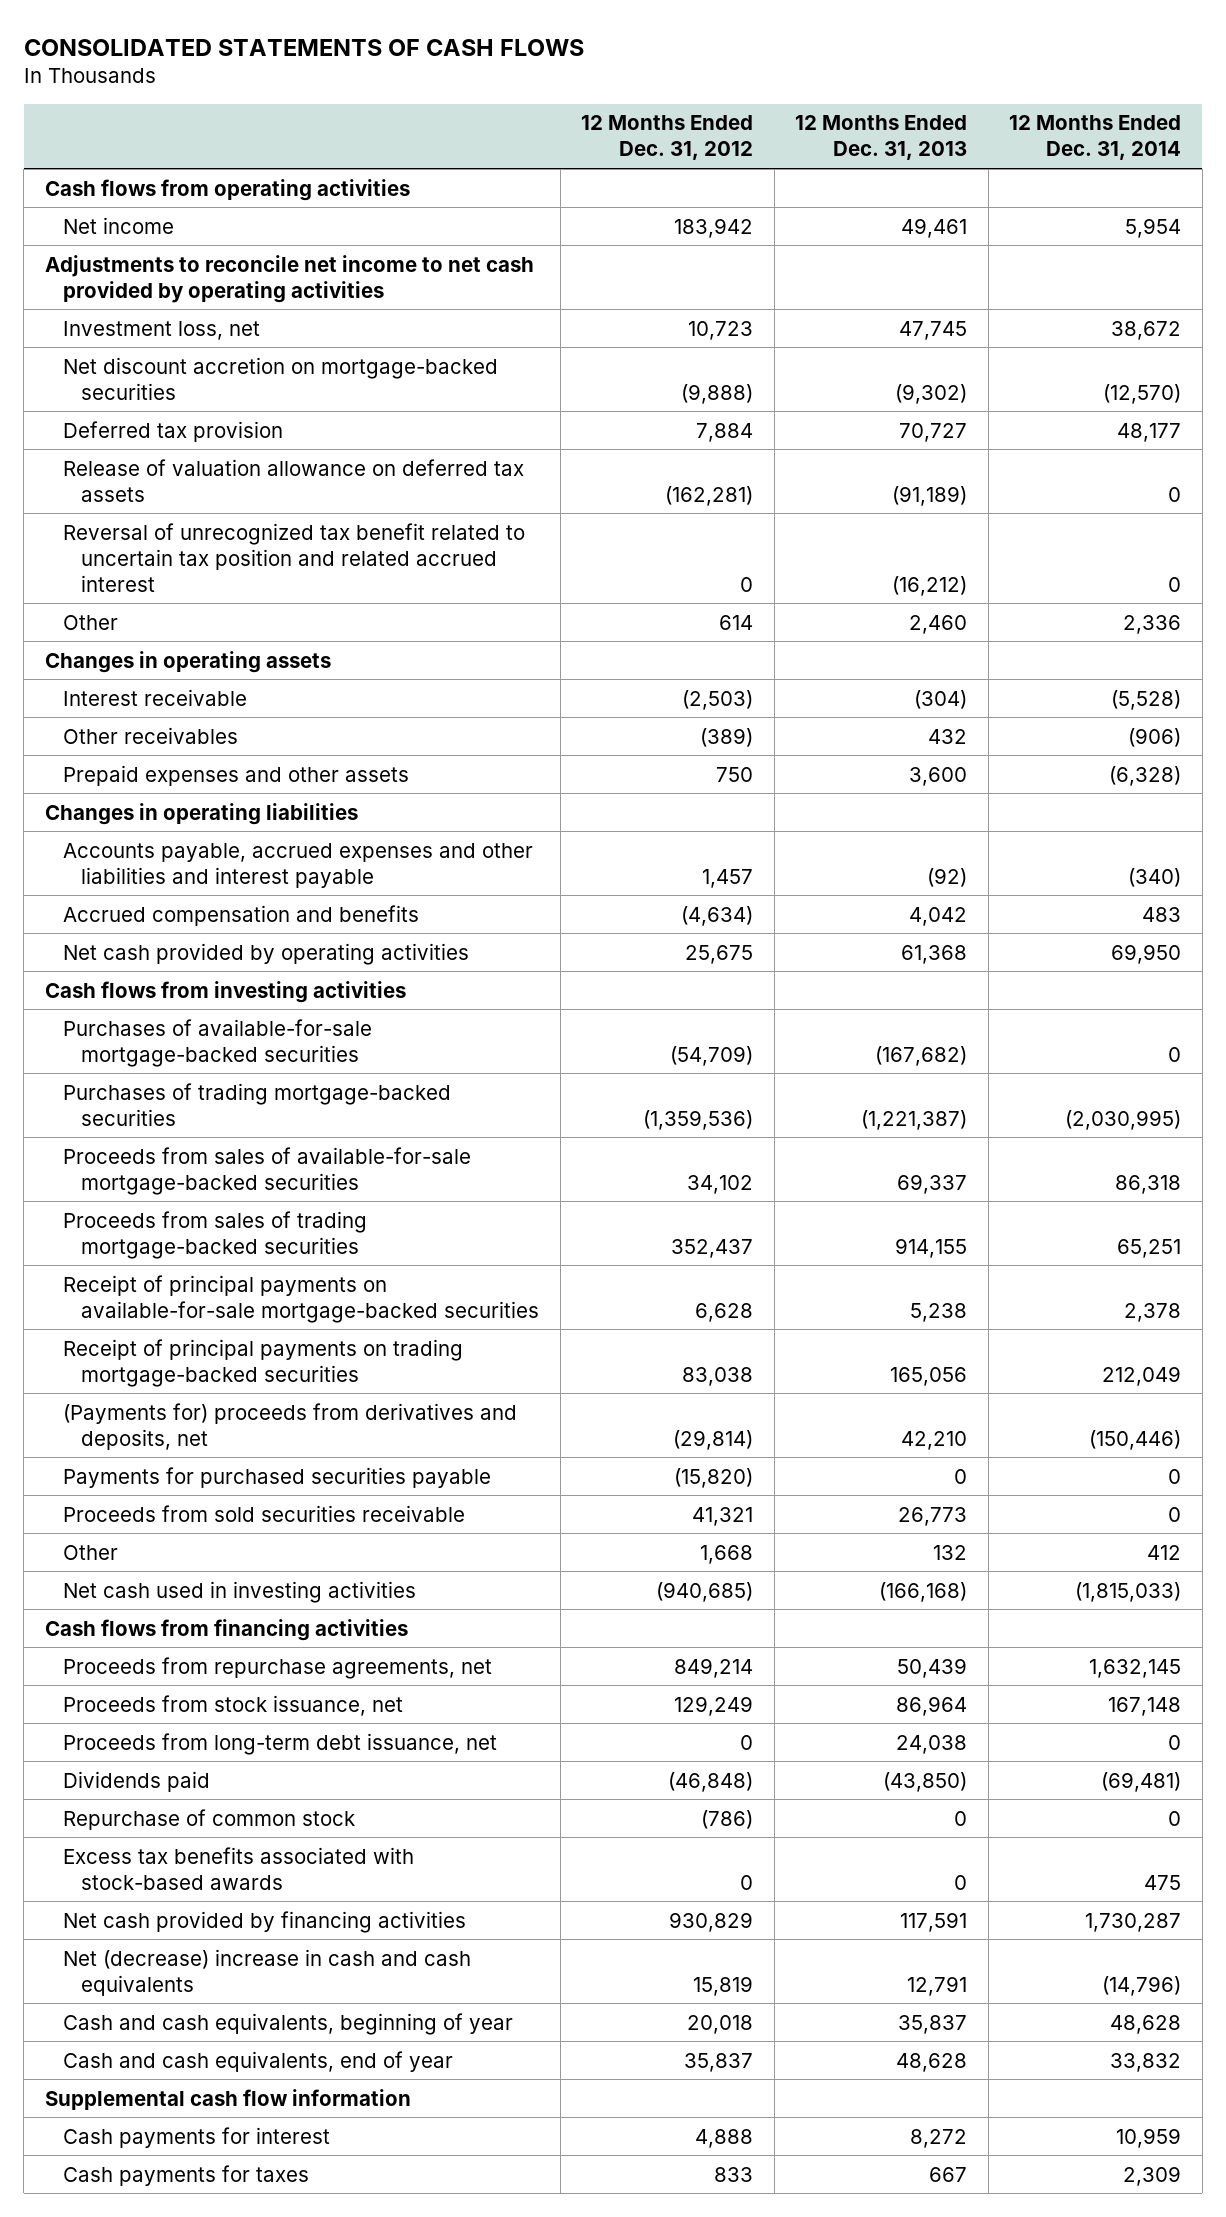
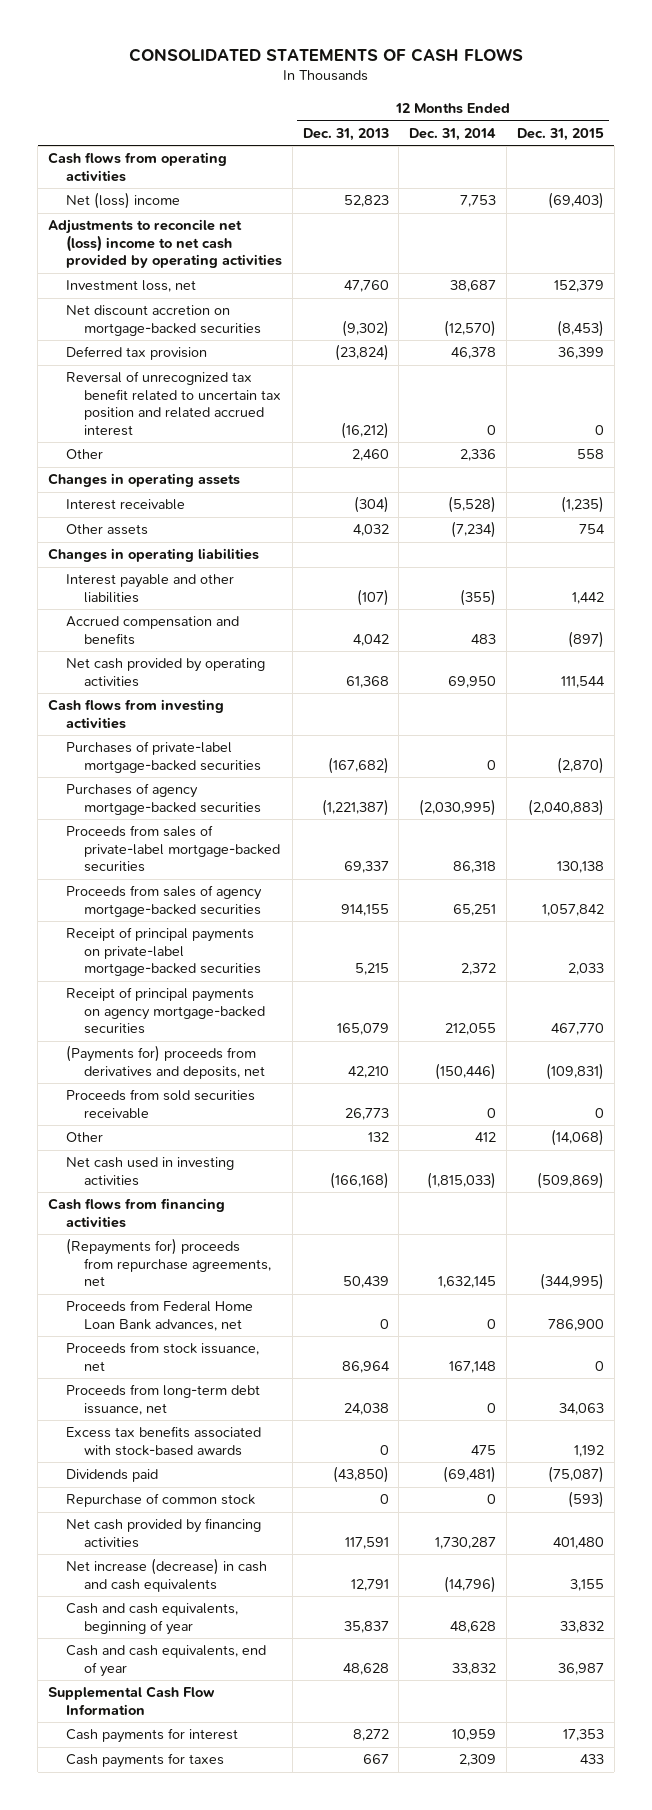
- | 12 Months Ended Dec. 31, 2012 | 12 Months Ended Dec. 31, 2013 | 12 Months Ended Dec. 31, 2014
+ | 12 Months Ended Dec. 31, 2013 | 12 Months Ended Dec. 31, 2014 | 12 Months Ended Dec. 31, 2015
- Net income | 183,942 | 49,461 | 5,954
- Adjustments to reconcile net income to net cash provided by operating activities
- Investment loss, net | 10,723 | 47,745 | 38,672
+ Net (loss) income | 52,823 | 7,753 | (69,403)
+ Adjustments to reconcile net (loss) income to net cash provided by operating activities
+ Investment loss, net | 47,760 | 38,687 | 152,379
- Deferred tax provision | 7,884 | 70,727 | 48,177
- Release of valuation allowance on deferred tax assets | (162,281) | (91,189) | 0
+ Deferred tax provision | (23,824) | 46,378 | 36,399
- Other receivables | (389) | 432 | (906)
- Prepaid expenses and other assets | 750 | 3,600 | (6,328)
+ Other assets | 4,032 | (7,234) | 754
- Accounts payable, accrued expenses and other liabilities and interest payable | 1,457 | (92) | (340)
+ Interest payable and other liabilities | (107) | (355) | 1,442
- Purchases of available-for-sale mortgage-backed securities | (54,709) | (167,682) | 0
- Purchases of trading mortgage-backed securities | (1,359,536) | (1,221,387) | (2,030,995)
- Proceeds from sales of available-for-sale mortgage-backed securities | 34,102 | 69,337 | 86,318
- Proceeds from sales of trading mortgage-backed securities | 352,437 | 914,155 | 65,251
- Receipt of principal payments on available-for-sale mortgage-backed securities | 6,628 | 5,238 | 2,378
- Receipt of principal payments on trading mortgage-backed securities | 83,038 | 165,056 | 212,049
+ Purchases of private-label mortgage-backed securities | (167,682) | 0 | (2,870)
+ Purchases of agency mortgage-backed securities | (1,221,387) | (2,030,995) | (2,040,883)
+ Proceeds from sales of private-label mortgage-backed securities | 69,337 | 86,318 | 130,138
+ Proceeds from sales of agency mortgage-backed securities | 914,155 | 65,251 | 1,057,842
+ Receipt of principal payments on private-label mortgage-backed securities | 5,215 | 2,372 | 2,033
+ Receipt of principal payments on agency mortgage-backed securities | 165,079 | 212,055 | 467,770
- Payments for purchased securities payable | (15,820) | 0 | 0
- Proceeds from repurchase agreements, net | 849,214 | 50,439 | 1,632,145
+ (Repayments for) proceeds from repurchase agreements, net | 50,439 | 1,632,145 | (344,995)
+ Proceeds from Federal Home Loan Bank advances, net | 0 | 0 | 786,900
moved up: Excess tax benefits associated with stock-based awards | 0 | 475 | 1,192
- Net (decrease) increase in cash and cash equivalents | 15,819 | 12,791 | (14,796)
+ Net increase (decrease) in cash and cash equivalents | 12,791 | (14,796) | 3,155
- Supplemental cash flow information
+ Supplemental Cash Flow Information

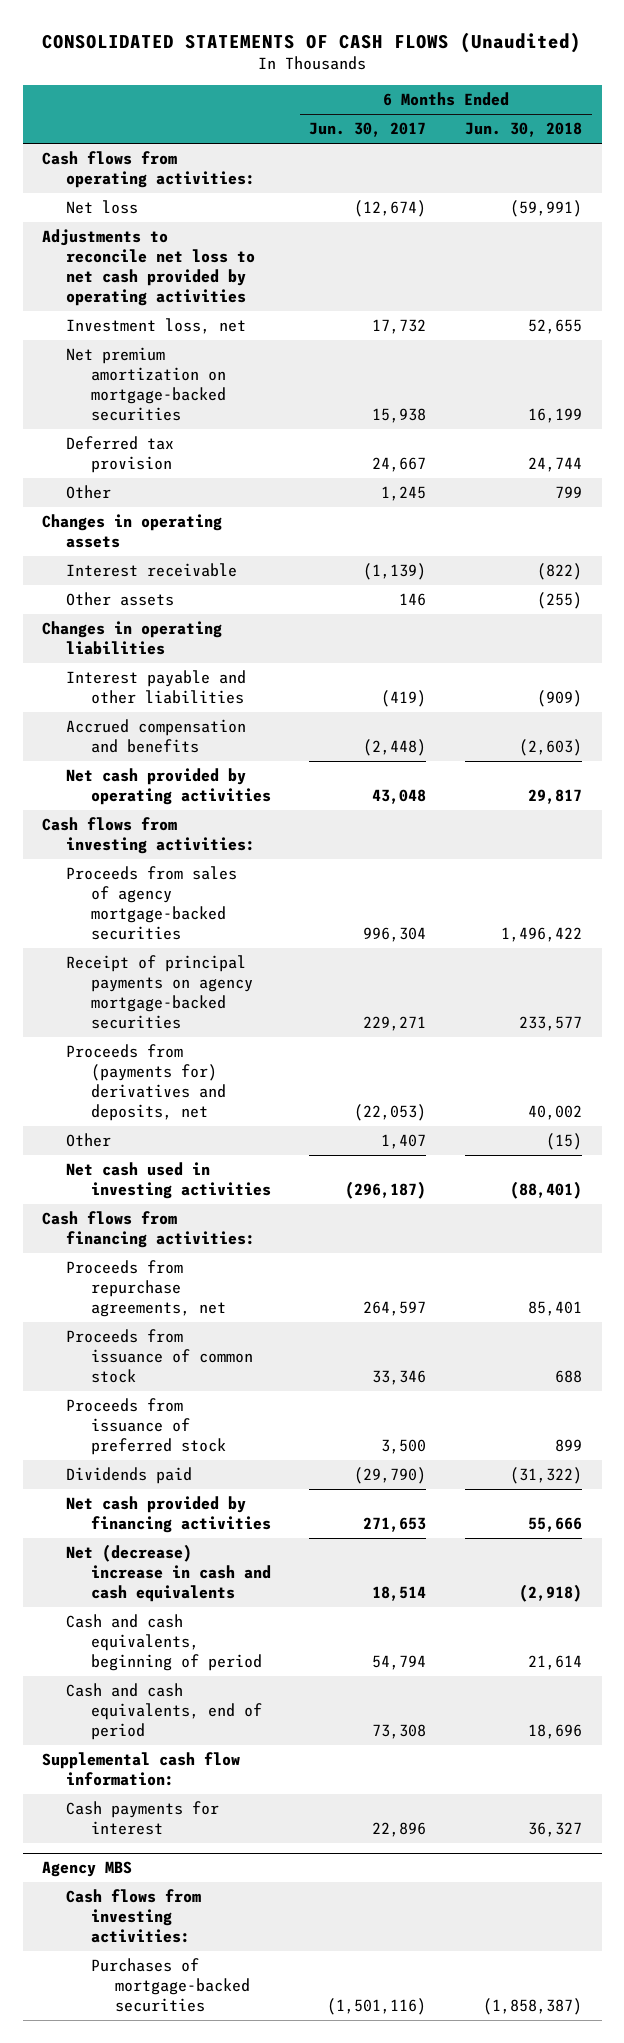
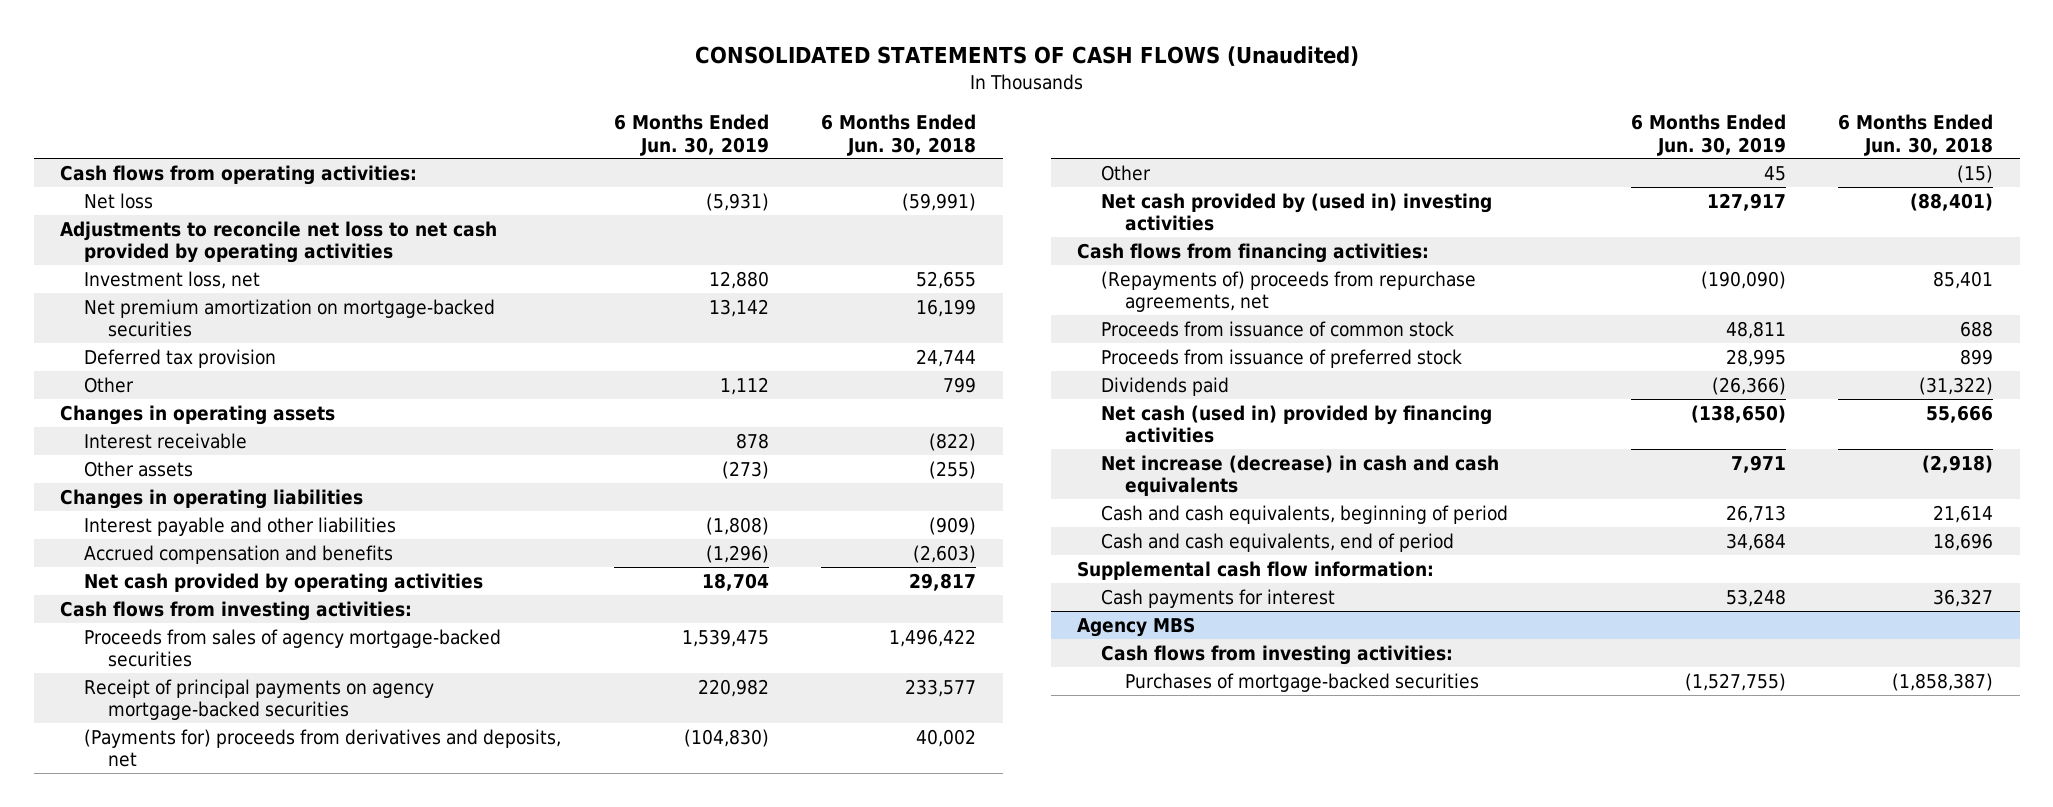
- | 6 Months Ended Jun. 30, 2017 | 6 Months Ended Jun. 30, 2018
+ | 6 Months Ended Jun. 30, 2019 | 6 Months Ended Jun. 30, 2018
- Proceeds from (payments for) derivatives and deposits, net | (22,053) | 40,002
+ (Payments for) proceeds from derivatives and deposits, net | (104,830) | 40,002
- Net cash used in investing activities | (296,187) | (88,401)
+ Net cash provided by (used in) investing activities | 127,917 | (88,401)
- Proceeds from repurchase agreements, net | 264,597 | 85,401
+ (Repayments of) proceeds from repurchase agreements, net | (190,090) | 85,401
- Net cash provided by financing activities | 271,653 | 55,666
- Net (decrease) increase in cash and cash equivalents | 18,514 | (2,918)
+ Net cash (used in) provided by financing activities | (138,650) | 55,666
+ Net increase (decrease) in cash and cash equivalents | 7,971 | (2,918)

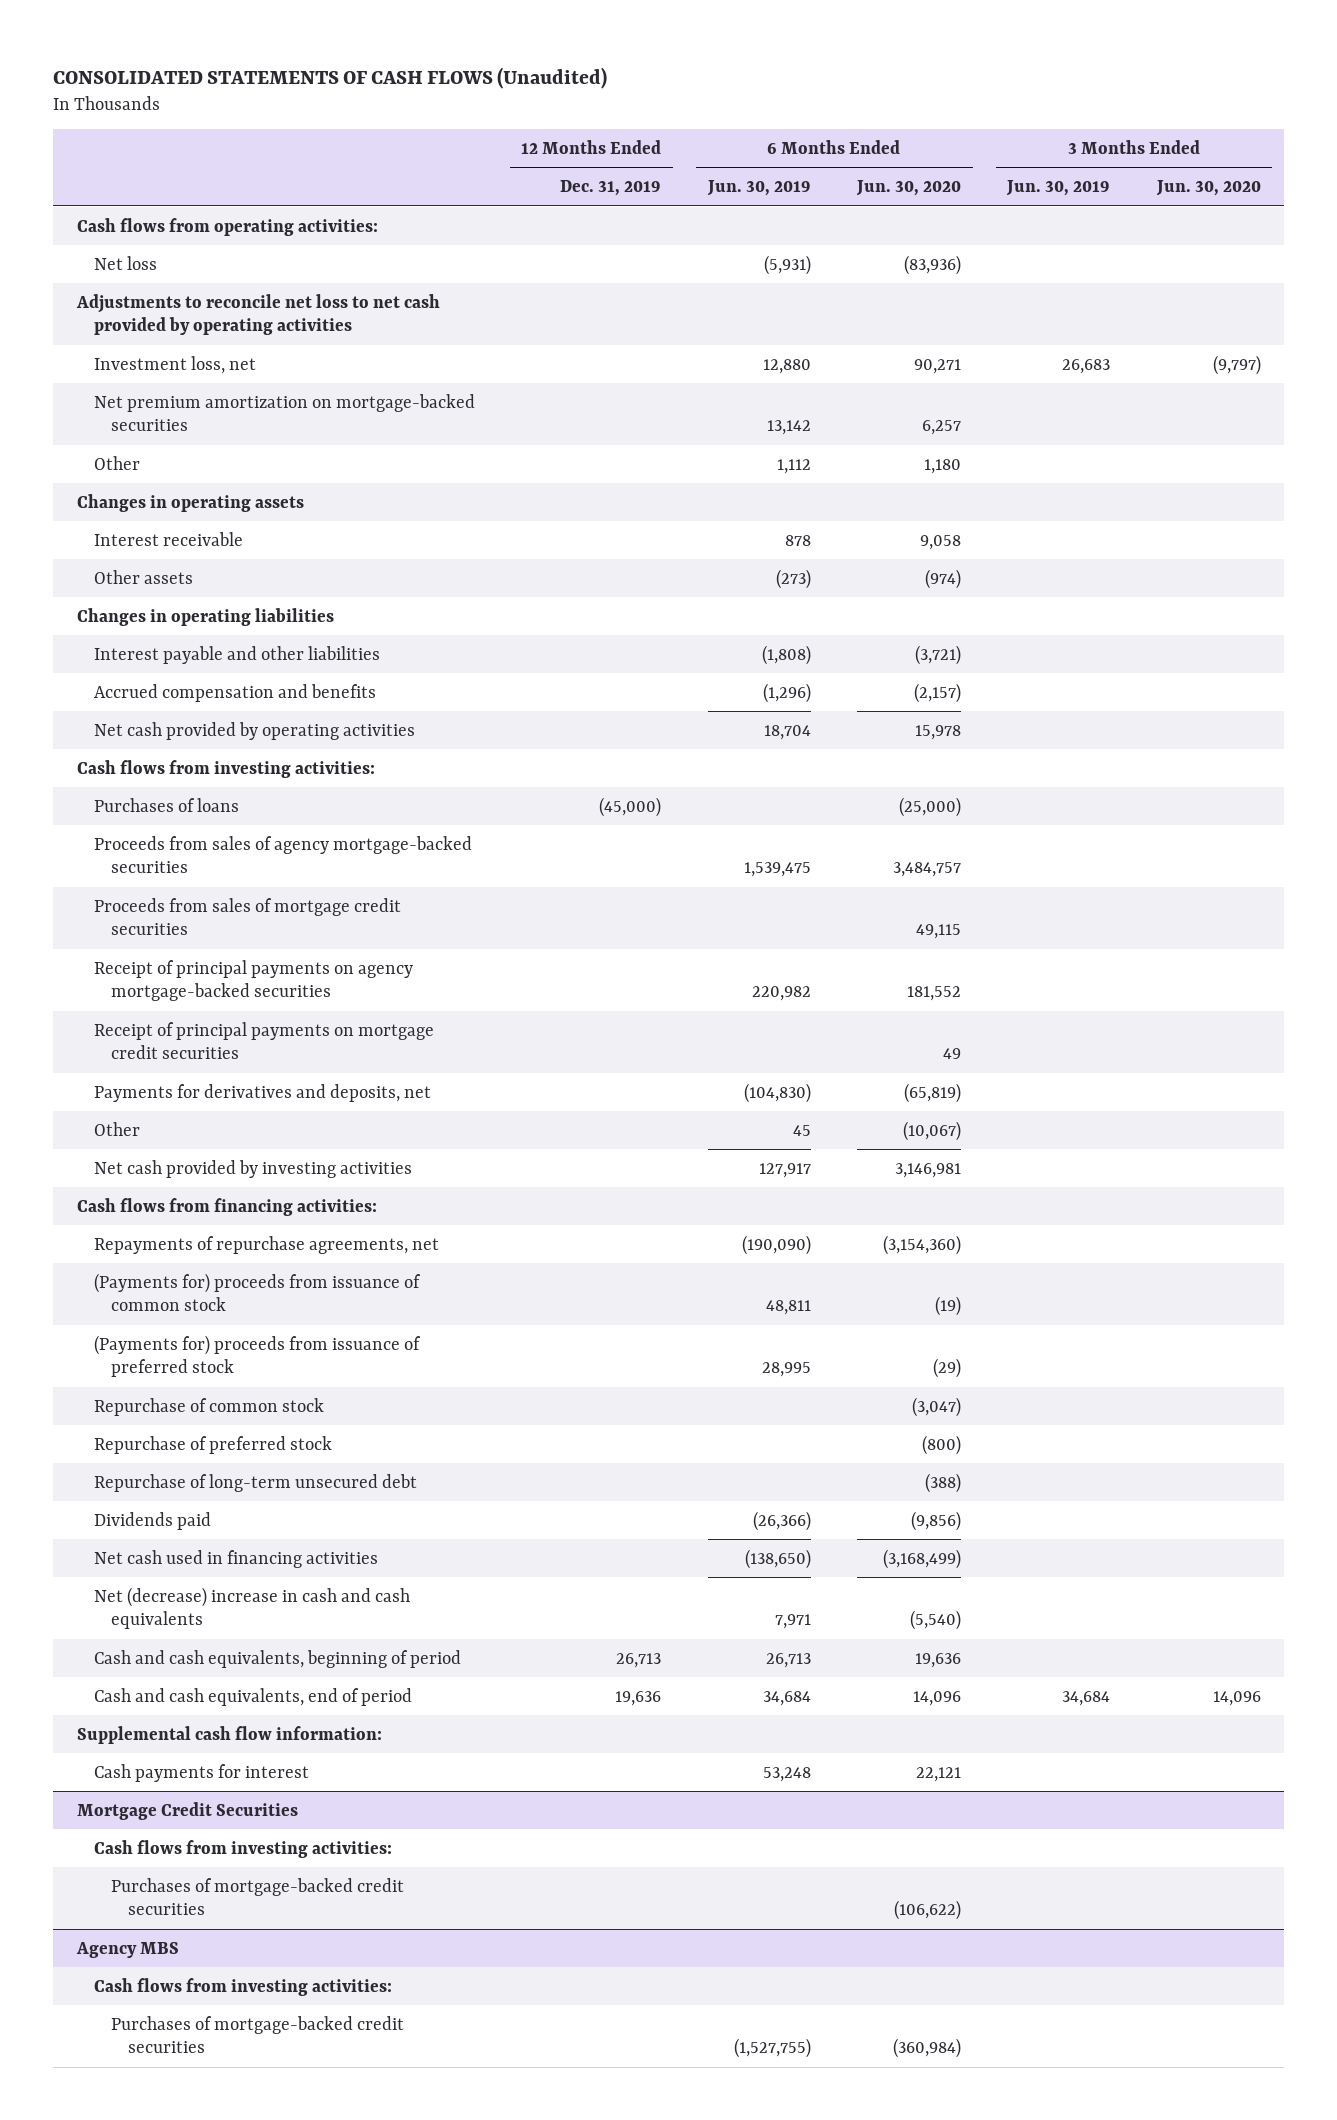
- | 6 Months Ended Jun. 30, 2019 | 6 Months Ended Jun. 30, 2018
+ | 12 Months Ended Dec. 31, 2019 | 6 Months Ended Jun. 30, 2019 | 6 Months Ended Jun. 30, 2020 | 3 Months Ended Jun. 30, 2019 | 3 Months Ended Jun. 30, 2020
- Deferred tax provision | | 24,744
+ Purchases of loans | (45,000) | | (25,000) | |
+ Proceeds from sales of mortgage credit securities | | | 49,115 | |
- (Payments for) proceeds from derivatives and deposits, net | (104,830) | 40,002
+ Receipt of principal payments on mortgage credit securities | | | 49 | |
+ Payments for derivatives and deposits, net | | (104,830) | (65,819) | |
- Net cash provided by (used in) investing activities | 127,917 | (88,401)
+ Net cash provided by investing activities | | 127,917 | 3,146,981 | |
- (Repayments of) proceeds from repurchase agreements, net | (190,090) | 85,401
- Proceeds from issuance of common stock | 48,811 | 688
- Proceeds from issuance of preferred stock | 28,995 | 899
+ Repayments of repurchase agreements, net | | (190,090) | (3,154,360) | |
+ (Payments for) proceeds from issuance of common stock | | 48,811 | (19) | |
+ (Payments for) proceeds from issuance of preferred stock | | 28,995 | (29) | |
+ Repurchase of common stock | | | (3,047) | |
+ Repurchase of preferred stock | | | (800) | |
+ Repurchase of long-term unsecured debt | | | (388) | |
- Net cash (used in) provided by financing activities | (138,650) | 55,666
- Net increase (decrease) in cash and cash equivalents | 7,971 | (2,918)
+ Net cash used in financing activities | | (138,650) | (3,168,499) | |
+ Net (decrease) increase in cash and cash equivalents | | 7,971 | (5,540) | |
+ Mortgage Credit Securities
+ Cash flows from investing activities:
+ Purchases of mortgage-backed credit securities | | | (106,622) | |
@ Agency MBS
- Purchases of mortgage-backed securities | (1,527,755) | (1,858,387)
+ Purchases of mortgage-backed credit securities | | (1,527,755) | (360,984) | |

